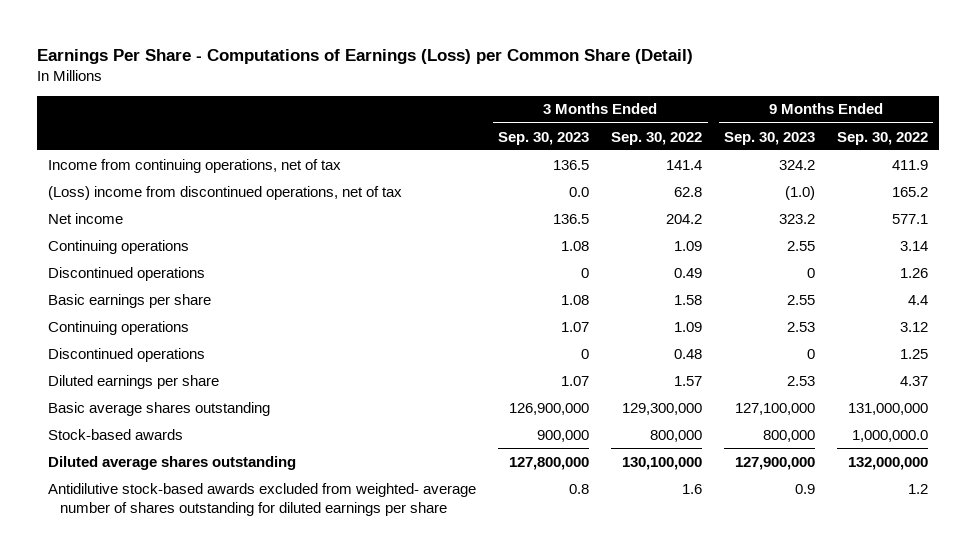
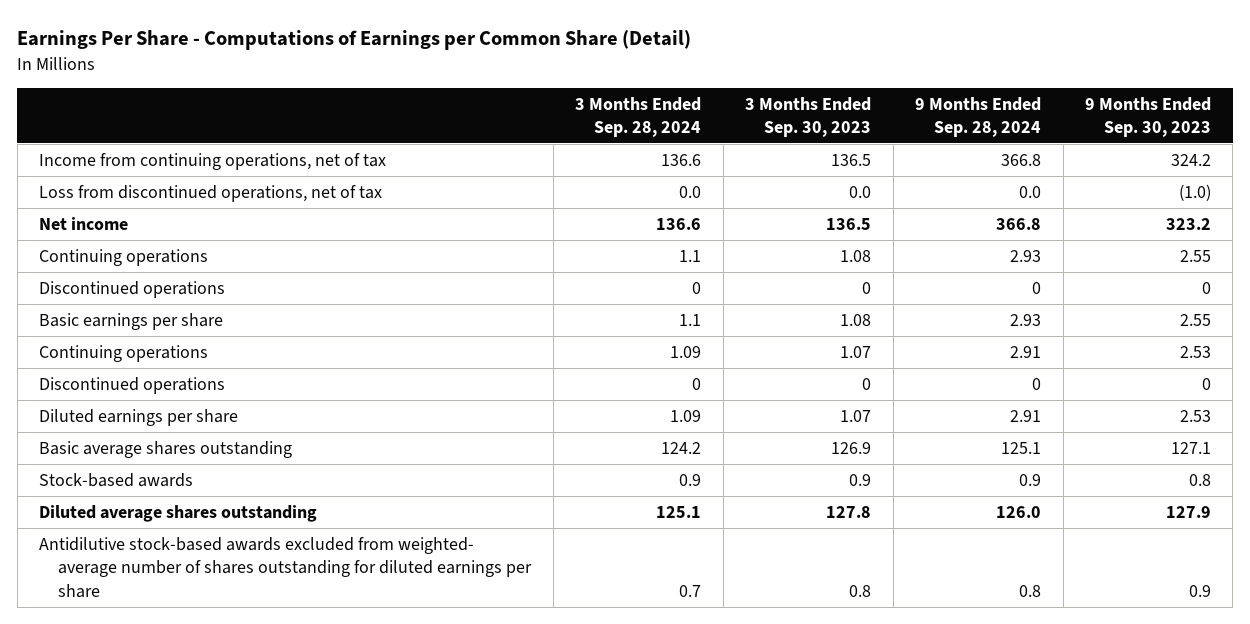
- Earnings Per Share - Computations of Earnings (Loss) per Common Share (Detail)
+ Earnings Per Share - Computations of Earnings per Common Share (Detail)
- | 3 Months Ended Sep. 30, 2023 | 3 Months Ended Sep. 30, 2022 | 9 Months Ended Sep. 30, 2023 | 9 Months Ended Sep. 30, 2022
+ | 3 Months Ended Sep. 28, 2024 | 3 Months Ended Sep. 30, 2023 | 9 Months Ended Sep. 28, 2024 | 9 Months Ended Sep. 30, 2023
- (Loss) income from discontinued operations, net of tax | 0.0 | 62.8 | (1.0) | 165.2
+ Loss from discontinued operations, net of tax | 0.0 | 0.0 | 0.0 | (1.0)
- Basic average shares outstanding | 126,900,000 | 129,300,000 | 127,100,000 | 131,000,000
- Stock-based awards | 900,000 | 800,000 | 800,000 | 1,000,000.0
- Diluted average shares outstanding | 127,800,000 | 130,100,000 | 127,900,000 | 132,000,000
+ Basic average shares outstanding | 124.2 | 126.9 | 125.1 | 127.1
+ Stock-based awards | 0.9 | 0.9 | 0.9 | 0.8
+ Diluted average shares outstanding | 125.1 | 127.8 | 126.0 | 127.9

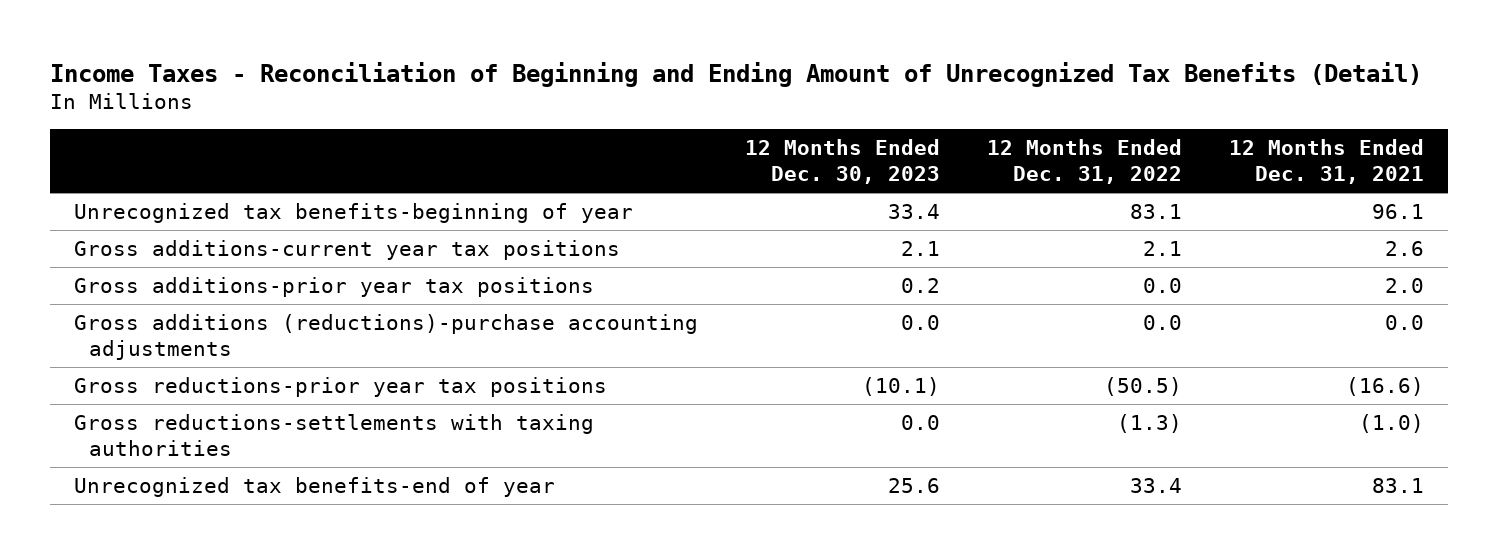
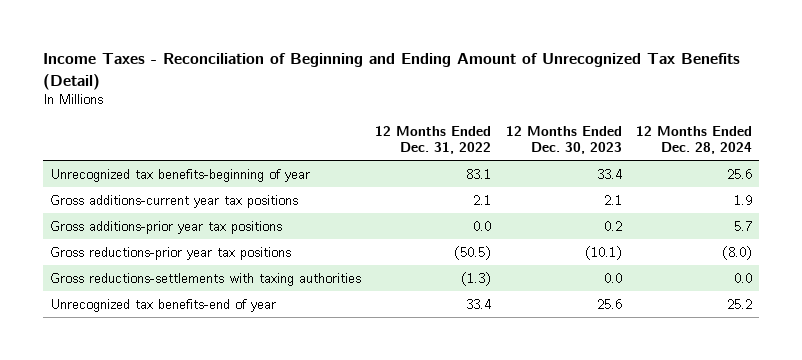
- | 12 Months Ended Dec. 30, 2023 | 12 Months Ended Dec. 31, 2022 | 12 Months Ended Dec. 31, 2021
+ | 12 Months Ended Dec. 31, 2022 | 12 Months Ended Dec. 30, 2023 | 12 Months Ended Dec. 28, 2024
- Gross additions (reductions)-purchase accounting adjustments | 0.0 | 0.0 | 0.0

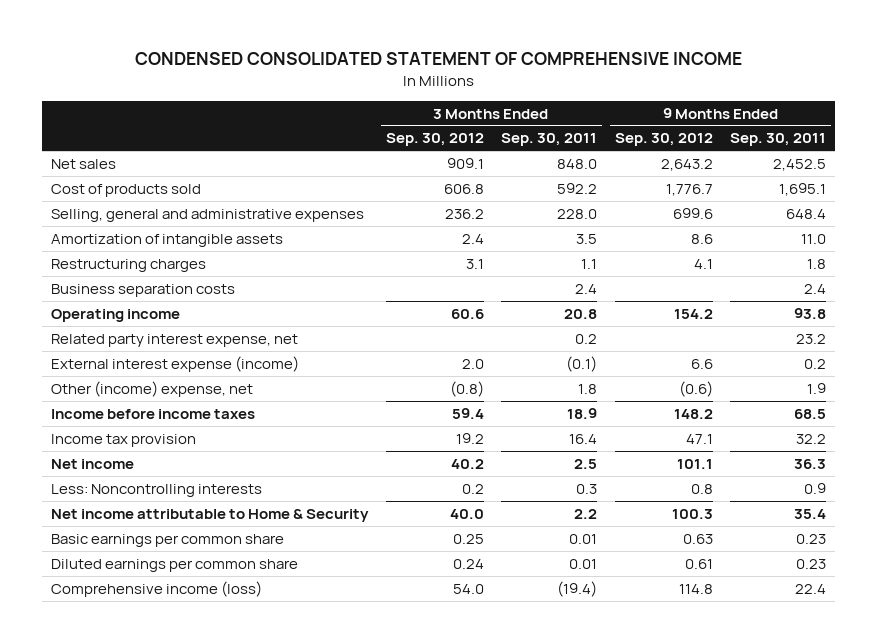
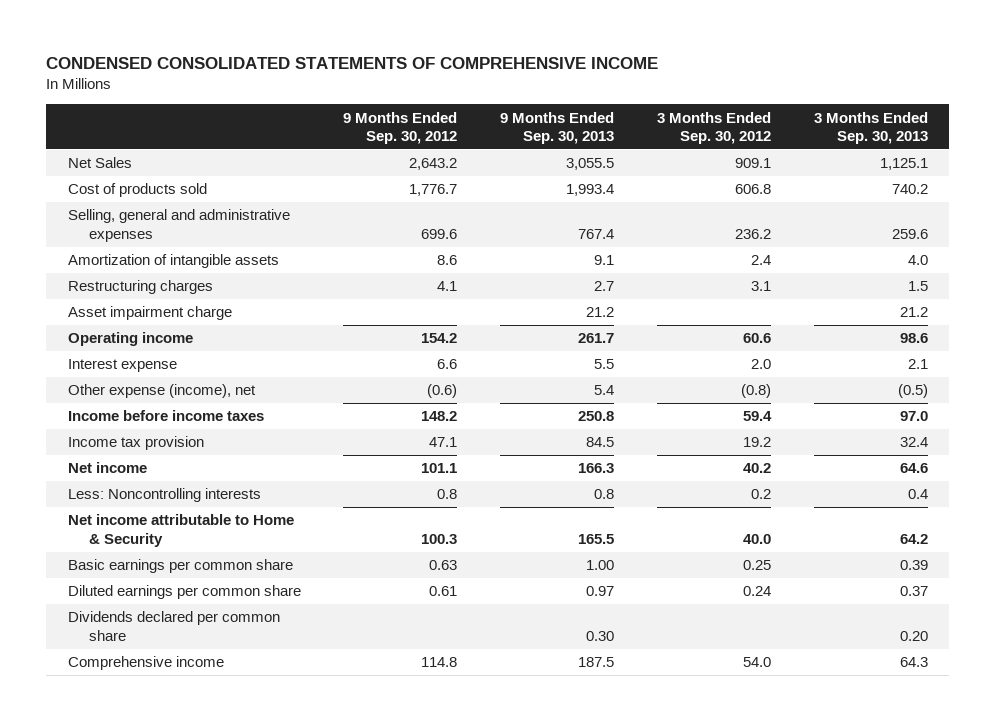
- CONDENSED CONSOLIDATED STATEMENT OF COMPREHENSIVE INCOME
+ CONDENSED CONSOLIDATED STATEMENTS OF COMPREHENSIVE INCOME
- | 3 Months Ended Sep. 30, 2012 | 3 Months Ended Sep. 30, 2011 | 9 Months Ended Sep. 30, 2012 | 9 Months Ended Sep. 30, 2011
+ | 9 Months Ended Sep. 30, 2012 | 9 Months Ended Sep. 30, 2013 | 3 Months Ended Sep. 30, 2012 | 3 Months Ended Sep. 30, 2013
- Net sales | 909.1 | 848.0 | 2,643.2 | 2,452.5
+ Net Sales | 2,643.2 | 3,055.5 | 909.1 | 1,125.1
- Business separation costs | | 2.4 | | 2.4
+ Asset impairment charge | | 21.2 | | 21.2
- Related party interest expense, net | | 0.2 | | 23.2
- External interest expense (income) | 2.0 | (0.1) | 6.6 | 0.2
- Other (income) expense, net | (0.8) | 1.8 | (0.6) | 1.9
+ Interest expense | 6.6 | 5.5 | 2.0 | 2.1
+ Other expense (income), net | (0.6) | 5.4 | (0.8) | (0.5)
- Comprehensive income (loss) | 54.0 | (19.4) | 114.8 | 22.4
+ Dividends declared per common share | | 0.30 | | 0.20
+ Comprehensive income | 114.8 | 187.5 | 54.0 | 64.3

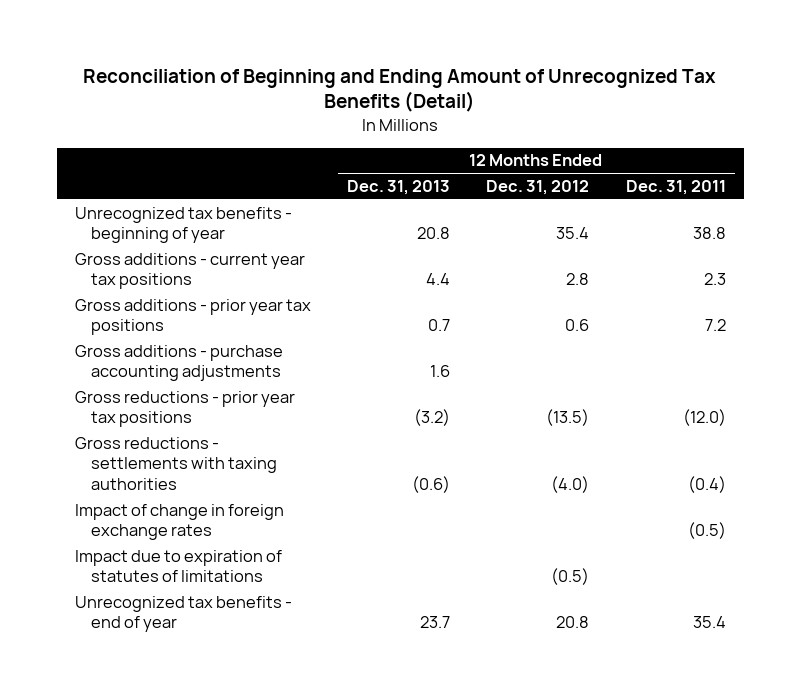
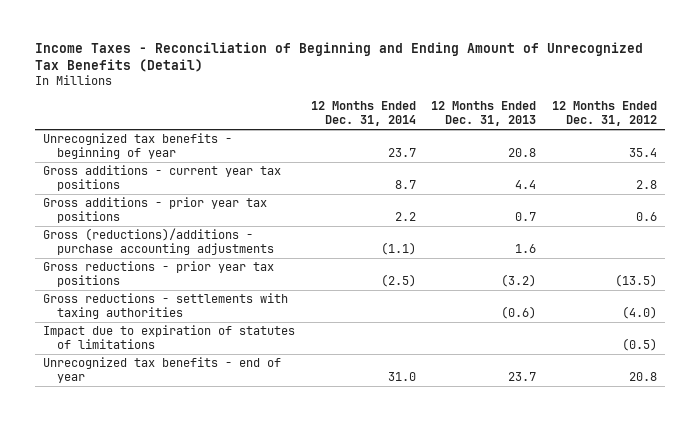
- Reconciliation of Beginning and Ending Amount of Unrecognized Tax Benefits (Detail)
+ Income Taxes - Reconciliation of Beginning and Ending Amount of Unrecognized Tax Benefits (Detail)
- | 12 Months Ended Dec. 31, 2013 | 12 Months Ended Dec. 31, 2012 | 12 Months Ended Dec. 31, 2011
+ | 12 Months Ended Dec. 31, 2014 | 12 Months Ended Dec. 31, 2013 | 12 Months Ended Dec. 31, 2012
- Gross additions - purchase accounting adjustments | 1.6 | |
+ Gross (reductions)/additions - purchase accounting adjustments | (1.1) | 1.6 |
- Impact of change in foreign exchange rates | | | (0.5)

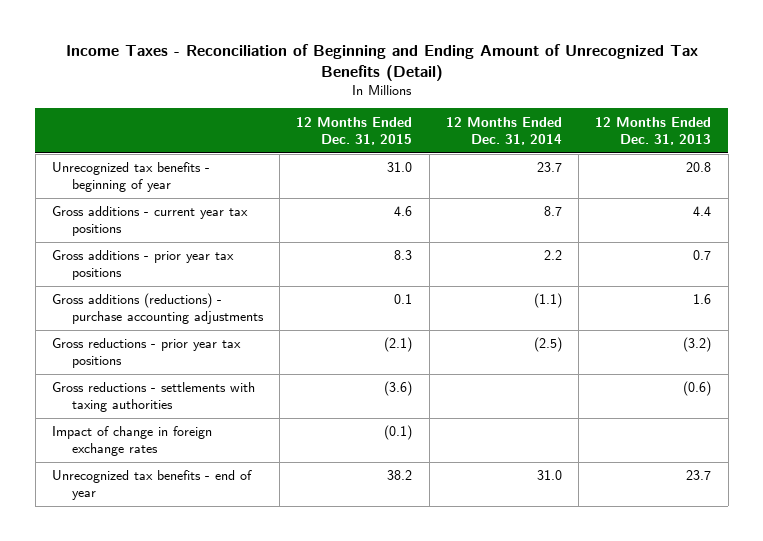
- | 12 Months Ended Dec. 31, 2014 | 12 Months Ended Dec. 31, 2013 | 12 Months Ended Dec. 31, 2012
+ | 12 Months Ended Dec. 31, 2015 | 12 Months Ended Dec. 31, 2014 | 12 Months Ended Dec. 31, 2013
- Gross (reductions)/additions - purchase accounting adjustments | (1.1) | 1.6 |
+ Gross additions (reductions) - purchase accounting adjustments | 0.1 | (1.1) | 1.6
- Impact due to expiration of statutes of limitations | | | (0.5)
+ Impact of change in foreign exchange rates | (0.1) | |

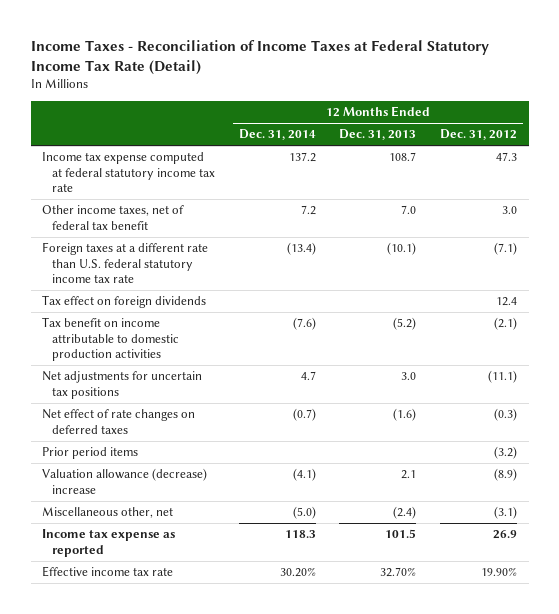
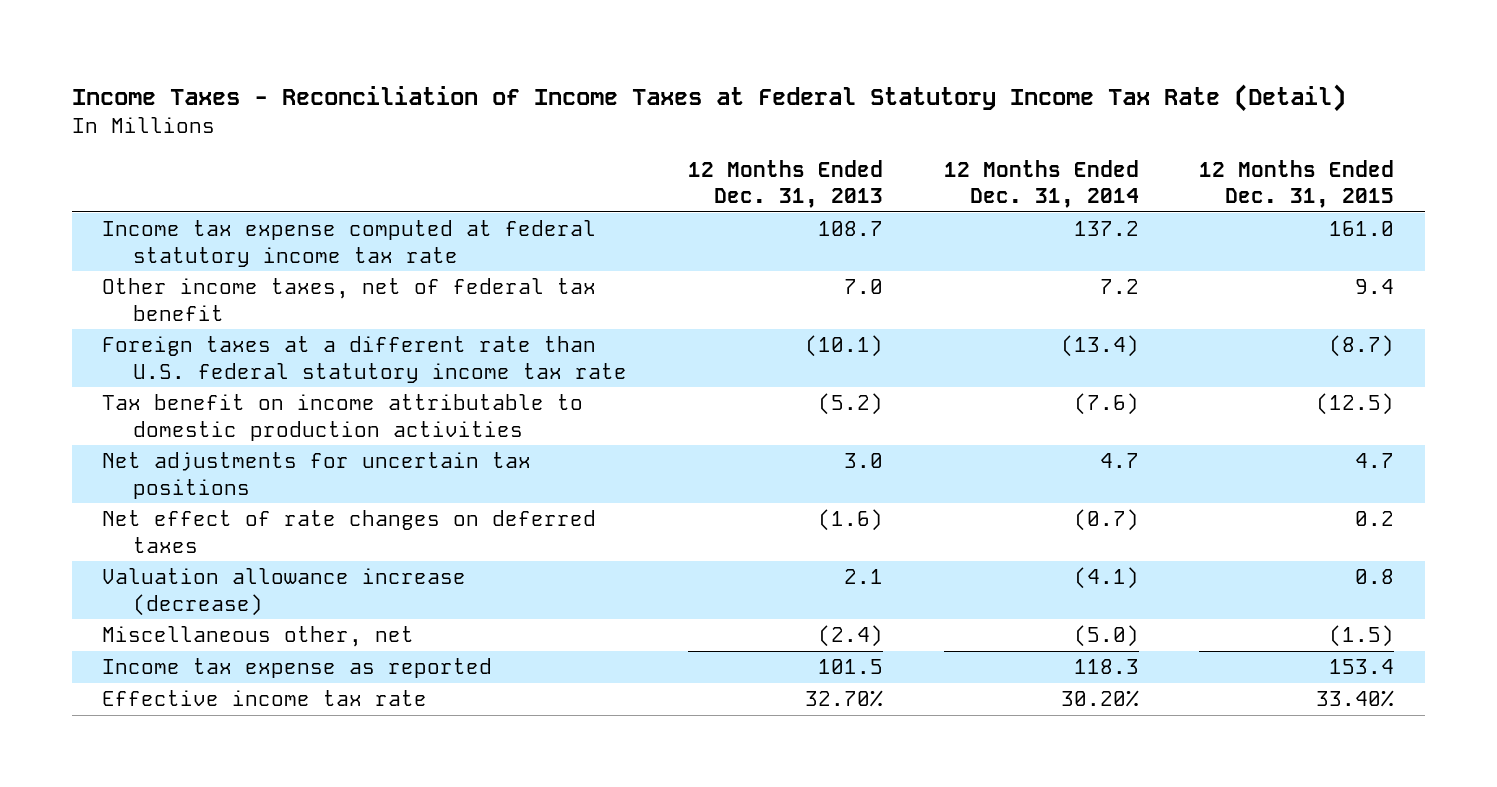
- | 12 Months Ended Dec. 31, 2014 | 12 Months Ended Dec. 31, 2013 | 12 Months Ended Dec. 31, 2012
+ | 12 Months Ended Dec. 31, 2013 | 12 Months Ended Dec. 31, 2014 | 12 Months Ended Dec. 31, 2015
- Tax effect on foreign dividends | | | 12.4
- Prior period items | | | (3.2)
- Valuation allowance (decrease) increase | (4.1) | 2.1 | (8.9)
+ Valuation allowance increase (decrease) | 2.1 | (4.1) | 0.8

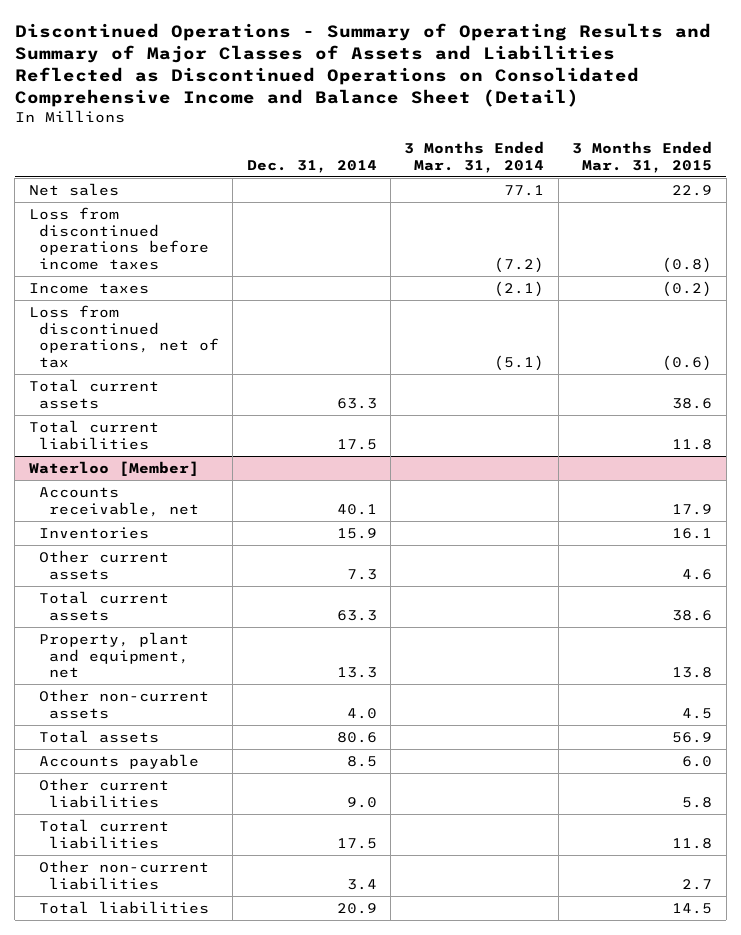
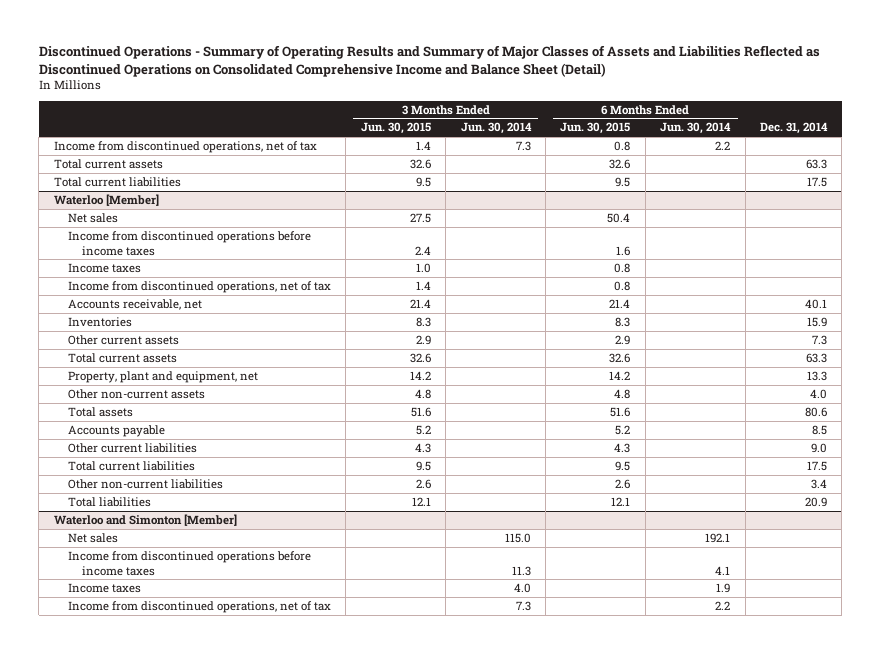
- | Dec. 31, 2014 | 3 Months Ended Mar. 31, 2014 | 3 Months Ended Mar. 31, 2015
+ | 3 Months Ended Jun. 30, 2015 | 3 Months Ended Jun. 30, 2014 | 6 Months Ended Jun. 30, 2015 | 6 Months Ended Jun. 30, 2014 | Dec. 31, 2014
- Net sales | | 77.1 | 22.9
- Loss from discontinued operations before income taxes | | (7.2) | (0.8)
- Income taxes | | (2.1) | (0.2)
- Loss from discontinued operations, net of tax | | (5.1) | (0.6)
+ Income from discontinued operations, net of tax | 1.4 | 7.3 | 0.8 | 2.2 |
@ Waterloo [Member]
+ Net sales | 27.5 | | 50.4 | |
+ Income from discontinued operations before income taxes | 2.4 | | 1.6 | |
+ Income taxes | 1.0 | | 0.8 | |
+ Income from discontinued operations, net of tax | 1.4 | | 0.8 | |
+ Waterloo and Simonton [Member]
+ Net sales | | 115.0 | | 192.1 |
+ Income from discontinued operations before income taxes | | 11.3 | | 4.1 |
+ Income taxes | | 4.0 | | 1.9 |
+ Income from discontinued operations, net of tax | | 7.3 | | 2.2 |

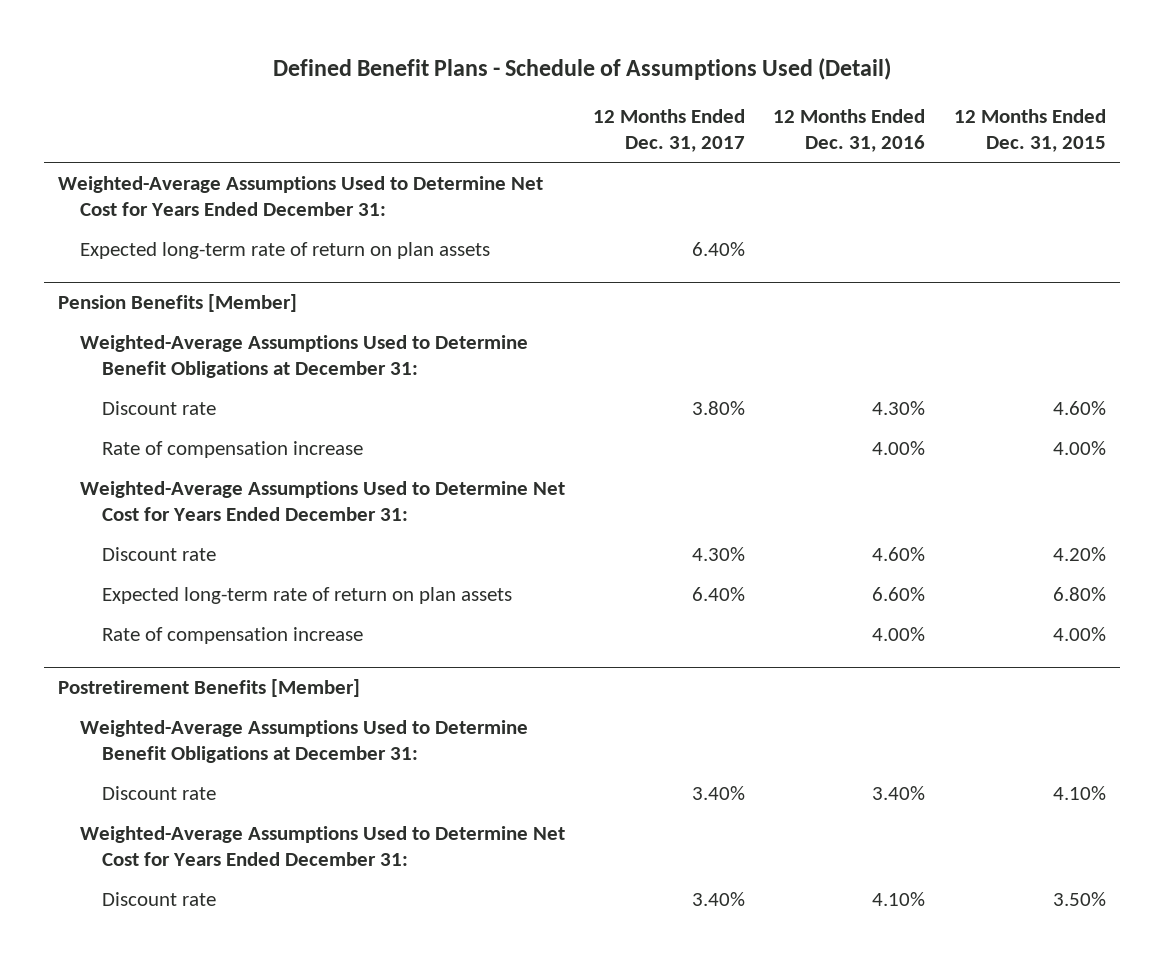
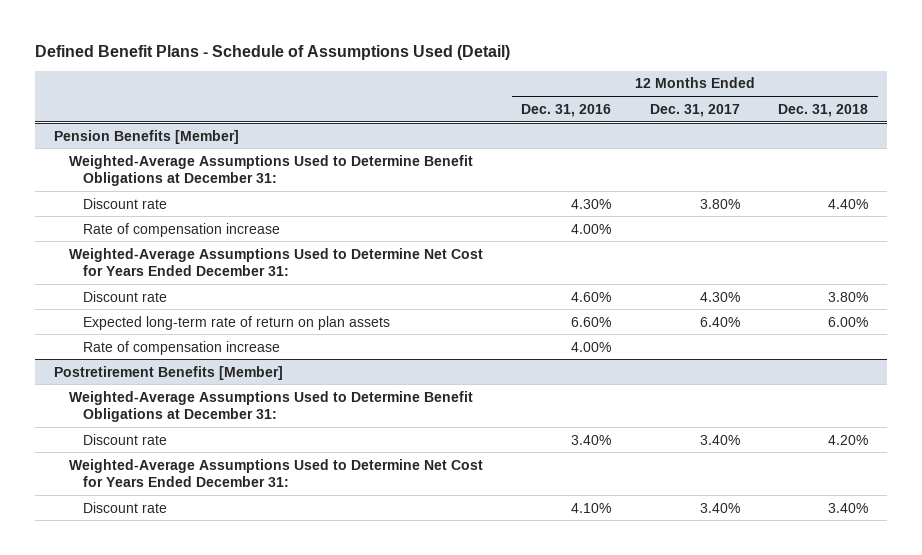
- | 12 Months Ended Dec. 31, 2017 | 12 Months Ended Dec. 31, 2016 | 12 Months Ended Dec. 31, 2015
+ | 12 Months Ended Dec. 31, 2016 | 12 Months Ended Dec. 31, 2017 | 12 Months Ended Dec. 31, 2018
- Weighted-Average Assumptions Used to Determine Net Cost for Years Ended December 31:
- Expected long-term rate of return on plan assets | 6.40% | |

